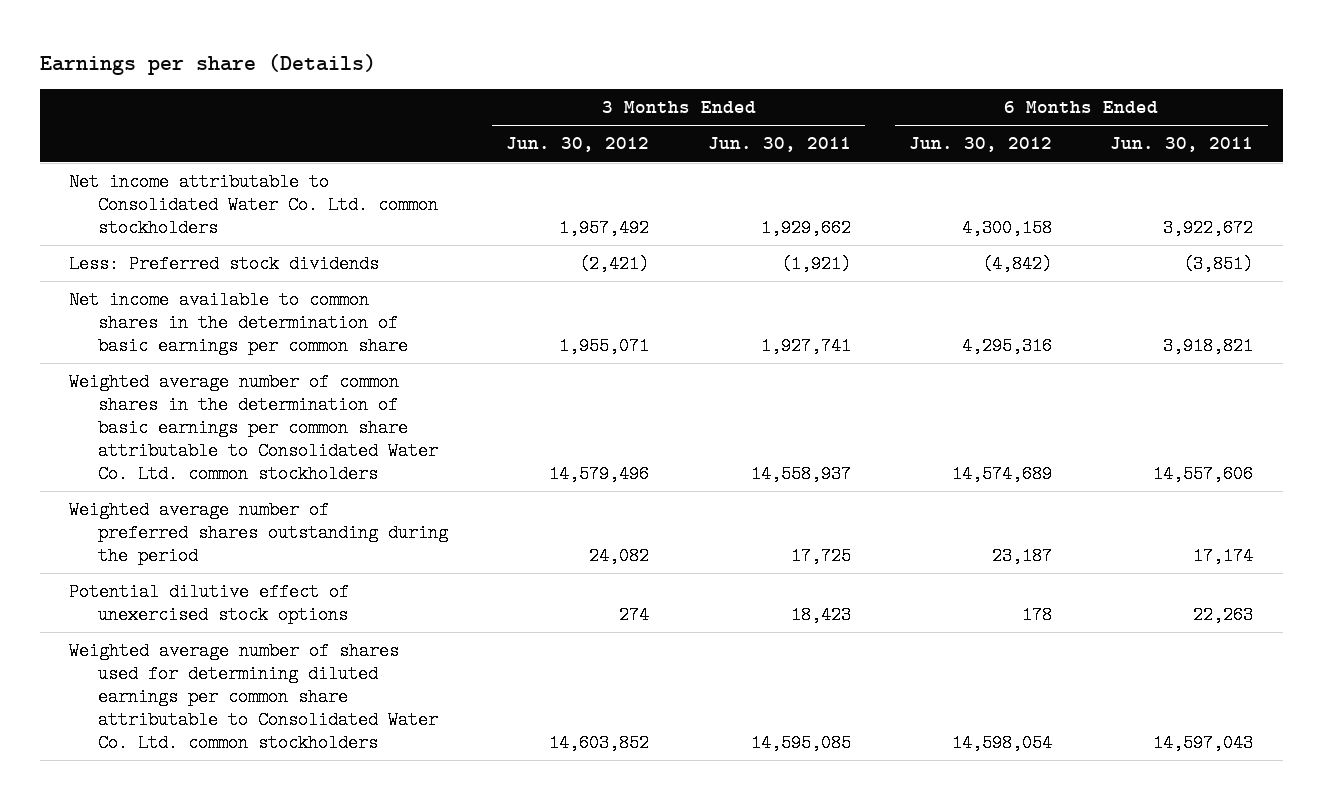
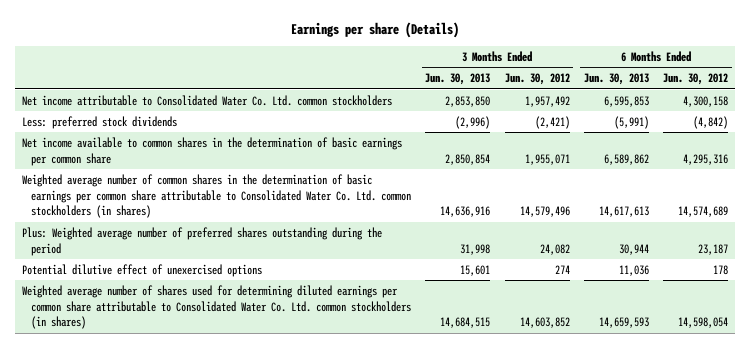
- | 3 Months Ended Jun. 30, 2012 | 3 Months Ended Jun. 30, 2011 | 6 Months Ended Jun. 30, 2012 | 6 Months Ended Jun. 30, 2011
+ | 3 Months Ended Jun. 30, 2013 | 3 Months Ended Jun. 30, 2012 | 6 Months Ended Jun. 30, 2013 | 6 Months Ended Jun. 30, 2012
- Less: Preferred stock dividends | (2,421) | (1,921) | (4,842) | (3,851)
+ Less: preferred stock dividends | (2,996) | (2,421) | (5,991) | (4,842)
- Weighted average number of common shares in the determination of basic earnings per common share attributable to Consolidated Water Co. Ltd. common stockholders | 14,579,496 | 14,558,937 | 14,574,689 | 14,557,606
- Weighted average number of preferred shares outstanding during the period | 24,082 | 17,725 | 23,187 | 17,174
- Potential dilutive effect of unexercised stock options | 274 | 18,423 | 178 | 22,263
- Weighted average number of shares used for determining diluted earnings per common share attributable to Consolidated Water Co. Ltd. common stockholders | 14,603,852 | 14,595,085 | 14,598,054 | 14,597,043
+ Weighted average number of common shares in the determination of basic earnings per common share attributable to Consolidated Water Co. Ltd. common stockholders (in shares) | 14,636,916 | 14,579,496 | 14,617,613 | 14,574,689
+ Plus: Weighted average number of preferred shares outstanding during the period | 31,998 | 24,082 | 30,944 | 23,187
+ Potential dilutive effect of unexercised options | 15,601 | 274 | 11,036 | 178
+ Weighted average number of shares used for determining diluted earnings per common share attributable to Consolidated Water Co. Ltd. common stockholders (in shares) | 14,684,515 | 14,603,852 | 14,659,593 | 14,598,054

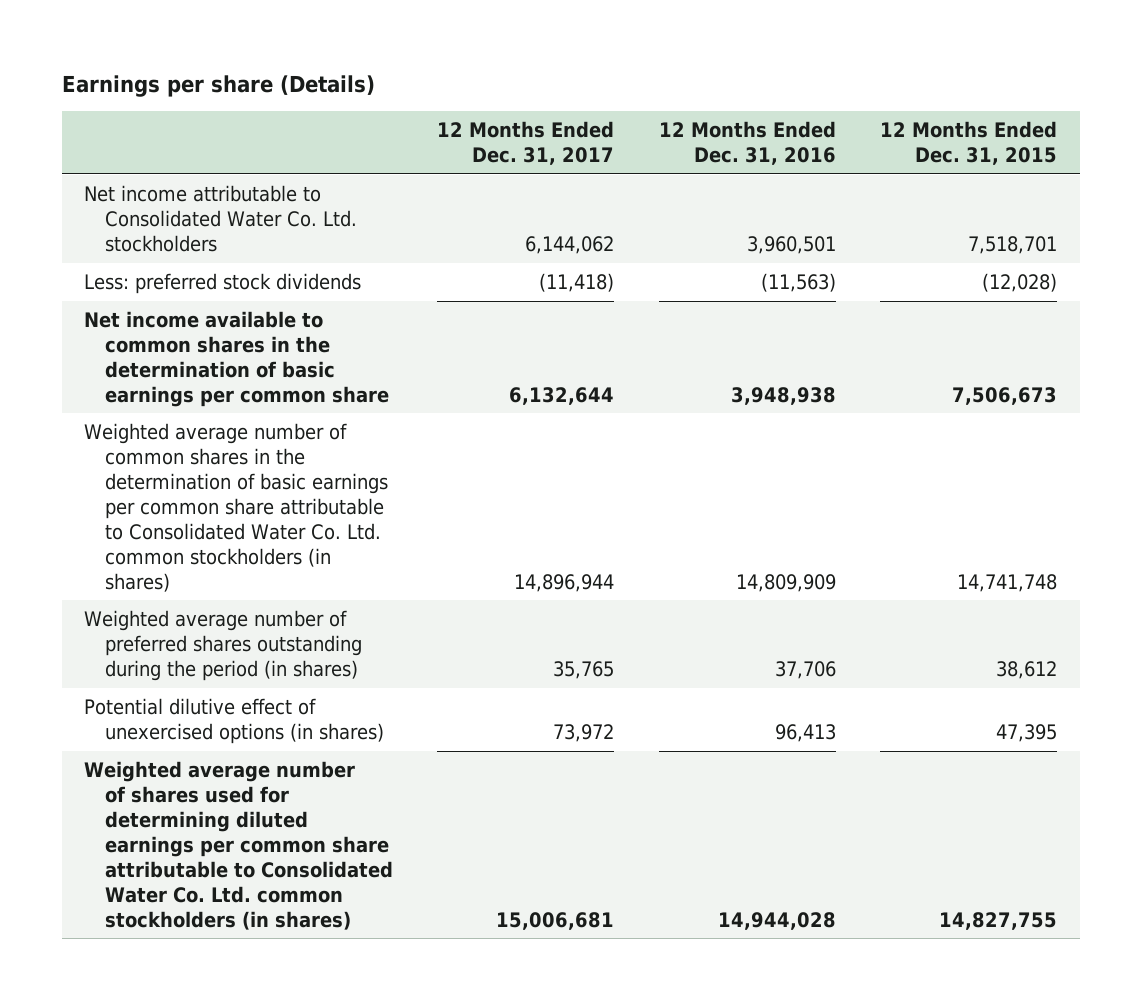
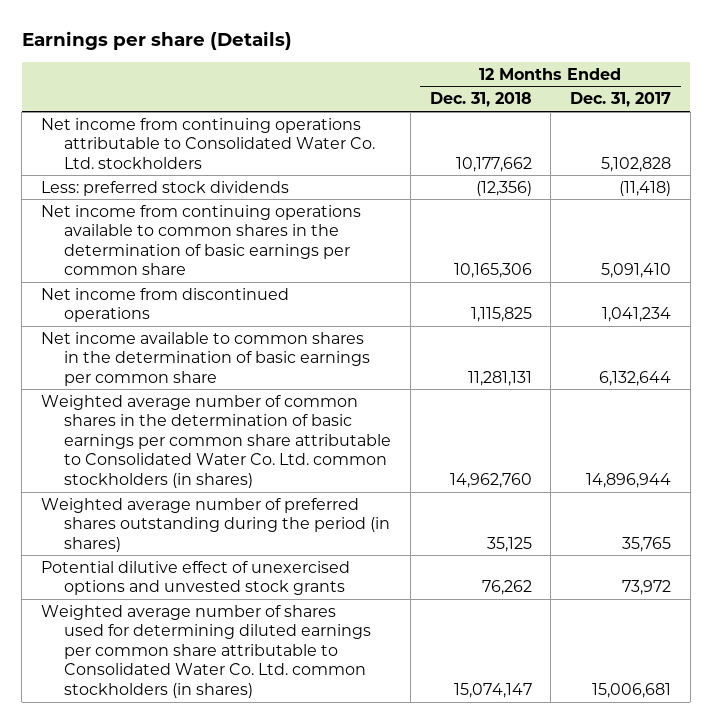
- | 12 Months Ended Dec. 31, 2017 | 12 Months Ended Dec. 31, 2016 | 12 Months Ended Dec. 31, 2015
+ | 12 Months Ended Dec. 31, 2018 | 12 Months Ended Dec. 31, 2017
- Net income attributable to Consolidated Water Co. Ltd. stockholders | 6,144,062 | 3,960,501 | 7,518,701
+ Net income from continuing operations attributable to Consolidated Water Co. Ltd. stockholders | 10,177,662 | 5,102,828
+ Net income from continuing operations available to common shares in the determination of basic earnings per common share | 10,165,306 | 5,091,410
+ Net income from discontinued operations | 1,115,825 | 1,041,234
- Potential dilutive effect of unexercised options (in shares) | 73,972 | 96,413 | 47,395
+ Potential dilutive effect of unexercised options and unvested stock grants | 76,262 | 73,972

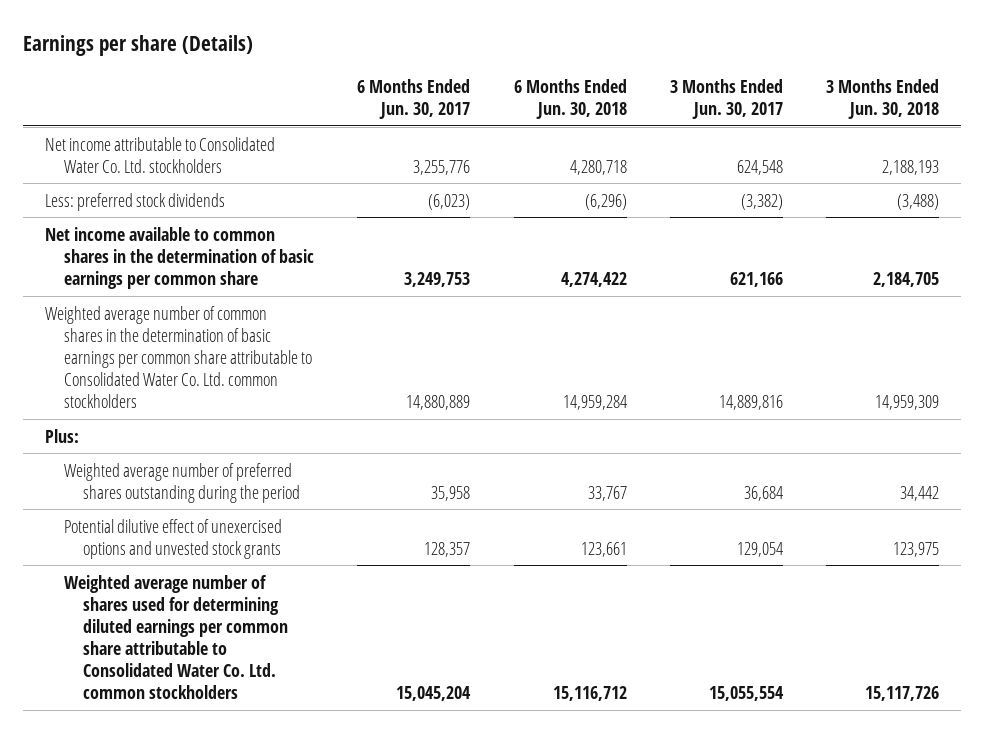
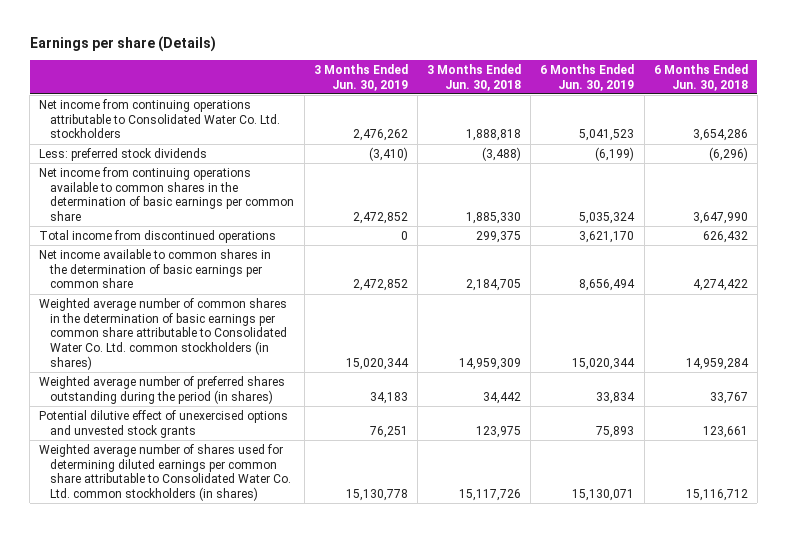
- | 6 Months Ended Jun. 30, 2017 | 6 Months Ended Jun. 30, 2018 | 3 Months Ended Jun. 30, 2017 | 3 Months Ended Jun. 30, 2018
+ | 3 Months Ended Jun. 30, 2019 | 3 Months Ended Jun. 30, 2018 | 6 Months Ended Jun. 30, 2019 | 6 Months Ended Jun. 30, 2018
- Net income attributable to Consolidated Water Co. Ltd. stockholders | 3,255,776 | 4,280,718 | 624,548 | 2,188,193
+ Net income from continuing operations attributable to Consolidated Water Co. Ltd. stockholders | 2,476,262 | 1,888,818 | 5,041,523 | 3,654,286
+ Net income from continuing operations available to common shares in the determination of basic earnings per common share | 2,472,852 | 1,885,330 | 5,035,324 | 3,647,990
+ Total income from discontinued operations | 0 | 299,375 | 3,621,170 | 626,432
- Weighted average number of common shares in the determination of basic earnings per common share attributable to Consolidated Water Co. Ltd. common stockholders | 14,880,889 | 14,959,284 | 14,889,816 | 14,959,309
- Plus:
- Weighted average number of preferred shares outstanding during the period | 35,958 | 33,767 | 36,684 | 34,442
+ Weighted average number of common shares in the determination of basic earnings per common share attributable to Consolidated Water Co. Ltd. common stockholders (in shares) | 15,020,344 | 14,959,309 | 15,020,344 | 14,959,284
+ Weighted average number of preferred shares outstanding during the period (in shares) | 34,183 | 34,442 | 33,834 | 33,767
- Weighted average number of shares used for determining diluted earnings per common share attributable to Consolidated Water Co. Ltd. common stockholders | 15,045,204 | 15,116,712 | 15,055,554 | 15,117,726
+ Weighted average number of shares used for determining diluted earnings per common share attributable to Consolidated Water Co. Ltd. common stockholders (in shares) | 15,130,778 | 15,117,726 | 15,130,071 | 15,116,712

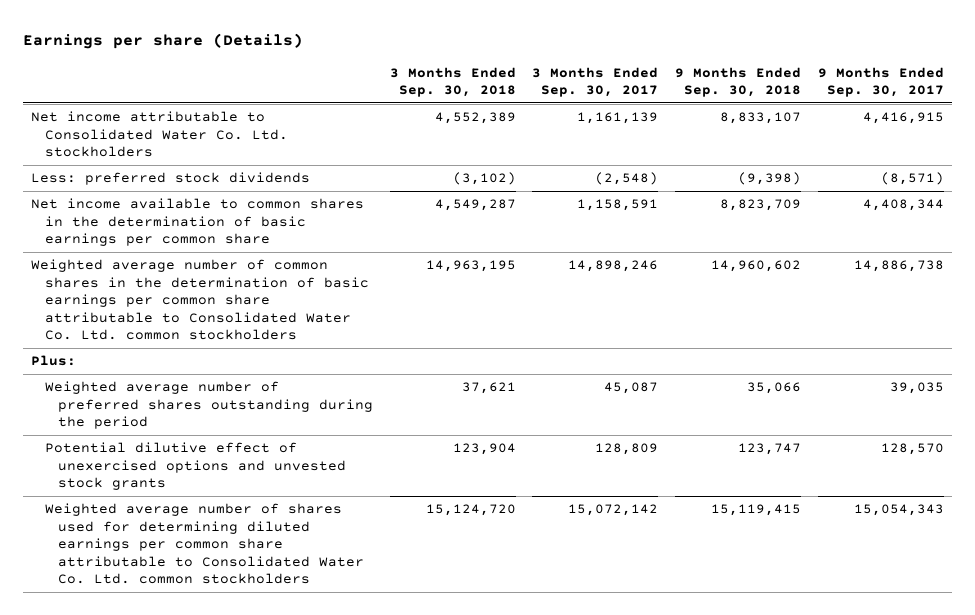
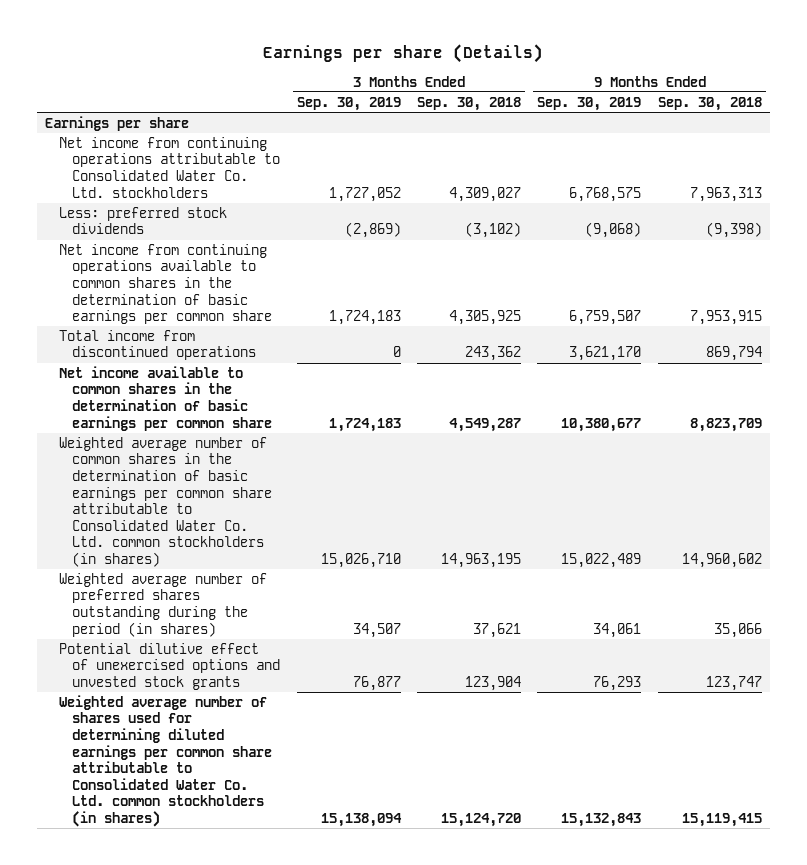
- | 3 Months Ended Sep. 30, 2018 | 3 Months Ended Sep. 30, 2017 | 9 Months Ended Sep. 30, 2018 | 9 Months Ended Sep. 30, 2017
+ | 3 Months Ended Sep. 30, 2019 | 3 Months Ended Sep. 30, 2018 | 9 Months Ended Sep. 30, 2019 | 9 Months Ended Sep. 30, 2018
- Net income attributable to Consolidated Water Co. Ltd. stockholders | 4,552,389 | 1,161,139 | 8,833,107 | 4,416,915
+ Earnings per share
+ Net income from continuing operations attributable to Consolidated Water Co. Ltd. stockholders | 1,727,052 | 4,309,027 | 6,768,575 | 7,963,313
+ Net income from continuing operations available to common shares in the determination of basic earnings per common share | 1,724,183 | 4,305,925 | 6,759,507 | 7,953,915
+ Total income from discontinued operations | 0 | 243,362 | 3,621,170 | 869,794
- Weighted average number of common shares in the determination of basic earnings per common share attributable to Consolidated Water Co. Ltd. common stockholders | 14,963,195 | 14,898,246 | 14,960,602 | 14,886,738
- Plus:
- Weighted average number of preferred shares outstanding during the period | 37,621 | 45,087 | 35,066 | 39,035
+ Weighted average number of common shares in the determination of basic earnings per common share attributable to Consolidated Water Co. Ltd. common stockholders (in shares) | 15,026,710 | 14,963,195 | 15,022,489 | 14,960,602
+ Weighted average number of preferred shares outstanding during the period (in shares) | 34,507 | 37,621 | 34,061 | 35,066
- Weighted average number of shares used for determining diluted earnings per common share attributable to Consolidated Water Co. Ltd. common stockholders | 15,124,720 | 15,072,142 | 15,119,415 | 15,054,343
+ Weighted average number of shares used for determining diluted earnings per common share attributable to Consolidated Water Co. Ltd. common stockholders (in shares) | 15,138,094 | 15,124,720 | 15,132,843 | 15,119,415

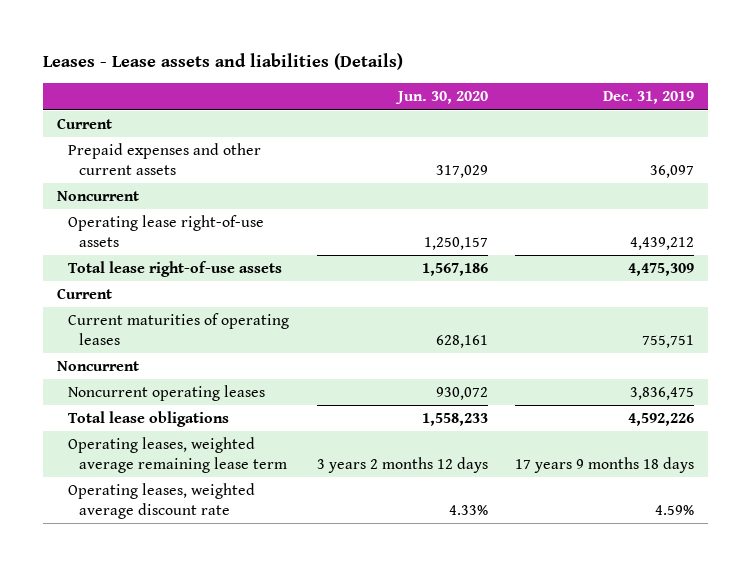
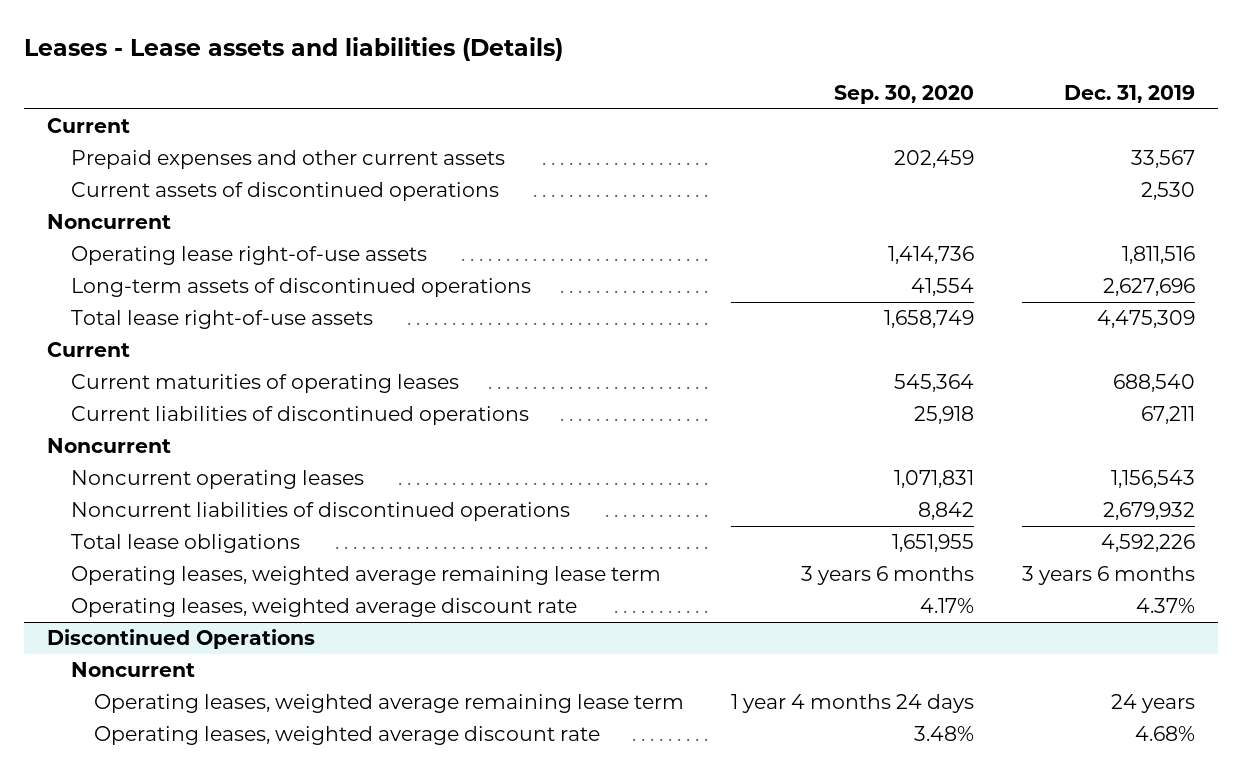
- | Jun. 30, 2020 | Dec. 31, 2019
+ | Sep. 30, 2020 | Dec. 31, 2019
- Prepaid expenses and other current assets | 317,029 | 36,097
+ Prepaid expenses and other current assets | 202,459 | 33,567
+ Current assets of discontinued operations | | 2,530
- Operating lease right-of-use assets | 1,250,157 | 4,439,212
+ Operating lease right-of-use assets | 1,414,736 | 1,811,516
+ Long-term assets of discontinued operations | 41,554 | 2,627,696
- Current maturities of operating leases | 628,161 | 755,751
+ Current maturities of operating leases | 545,364 | 688,540
+ Current liabilities of discontinued operations | 25,918 | 67,211
- Noncurrent operating leases | 930,072 | 3,836,475
+ Noncurrent operating leases | 1,071,831 | 1,156,543
+ Noncurrent liabilities of discontinued operations | 8,842 | 2,679,932
- Operating leases, weighted average remaining lease term | 3 years 2 months 12 days | 17 years 9 months 18 days
- Operating leases, weighted average discount rate | 4.33% | 4.59%
+ Operating leases, weighted average remaining lease term | 3 years 6 months | 3 years 6 months
+ Operating leases, weighted average discount rate | 4.17% | 4.37%
+ Discontinued Operations
+ Noncurrent
+ Operating leases, weighted average remaining lease term | 1 year 4 months 24 days | 24 years
+ Operating leases, weighted average discount rate | 3.48% | 4.68%

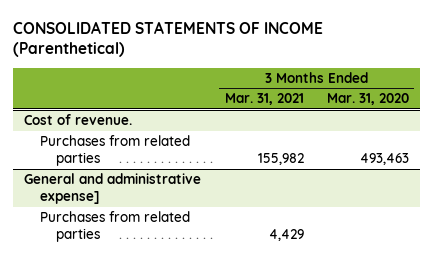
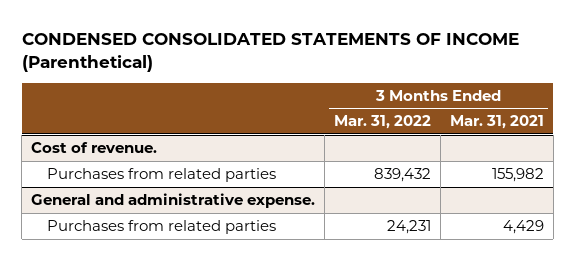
- CONSOLIDATED STATEMENTS OF INCOME (Parenthetical)
+ CONDENSED CONSOLIDATED STATEMENTS OF INCOME (Parenthetical)
- | 3 Months Ended Mar. 31, 2021 | 3 Months Ended Mar. 31, 2020
+ | 3 Months Ended Mar. 31, 2022 | 3 Months Ended Mar. 31, 2021
- General and administrative expense]
+ General and administrative expense.

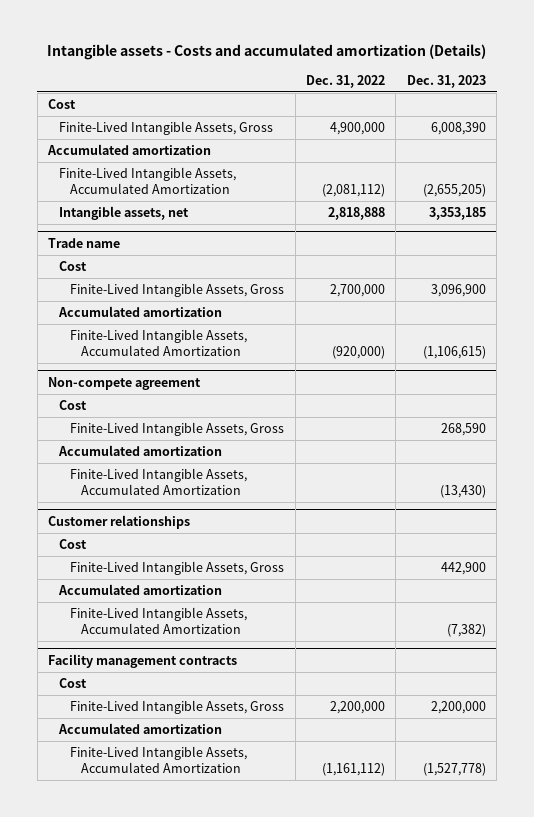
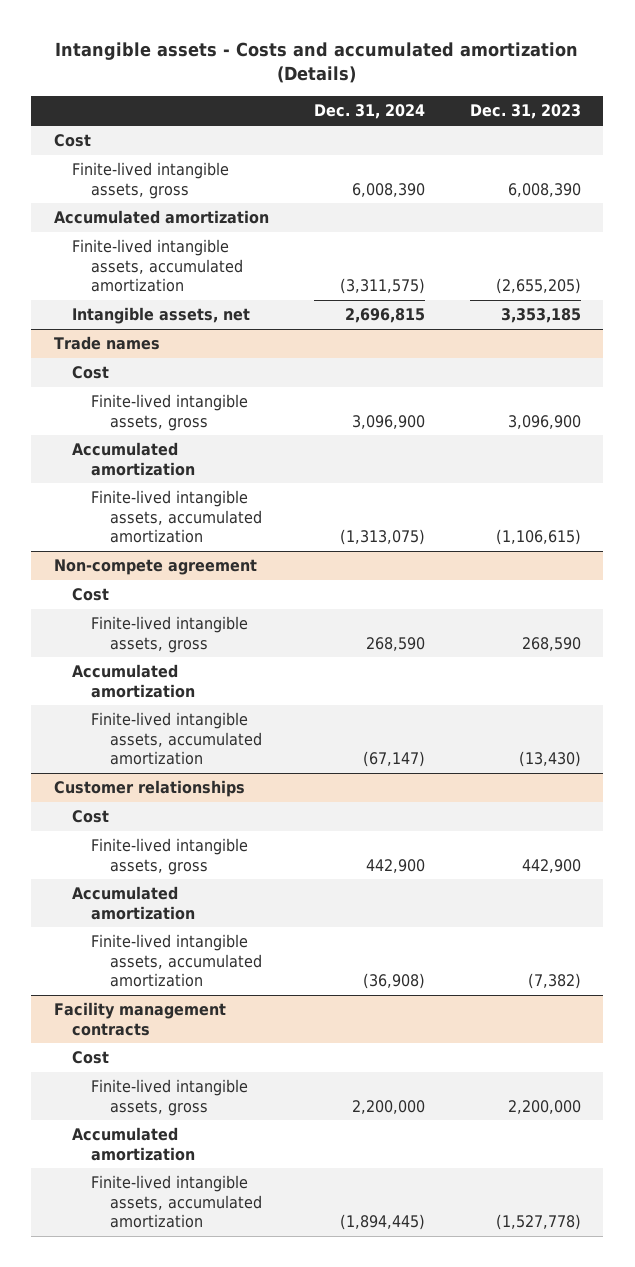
- | Dec. 31, 2022 | Dec. 31, 2023
+ | Dec. 31, 2024 | Dec. 31, 2023
- Finite-Lived Intangible Assets, Gross | 4,900,000 | 6,008,390
+ Finite-lived intangible assets, gross | 6,008,390 | 6,008,390
- Finite-Lived Intangible Assets, Accumulated Amortization | (2,081,112) | (2,655,205)
+ Finite-lived intangible assets, accumulated amortization | (3,311,575) | (2,655,205)
- Trade name
+ Trade names
- Finite-Lived Intangible Assets, Gross | 2,700,000 | 3,096,900
+ Finite-lived intangible assets, gross | 3,096,900 | 3,096,900
- Finite-Lived Intangible Assets, Accumulated Amortization | (920,000) | (1,106,615)
+ Finite-lived intangible assets, accumulated amortization | (1,313,075) | (1,106,615)
@ Non-compete agreement
- Finite-Lived Intangible Assets, Gross | | 268,590
+ Finite-lived intangible assets, gross | 268,590 | 268,590
- Finite-Lived Intangible Assets, Accumulated Amortization | | (13,430)
+ Finite-lived intangible assets, accumulated amortization | (67,147) | (13,430)
@ Customer relationships
- Finite-Lived Intangible Assets, Gross | | 442,900
+ Finite-lived intangible assets, gross | 442,900 | 442,900
- Finite-Lived Intangible Assets, Accumulated Amortization | | (7,382)
+ Finite-lived intangible assets, accumulated amortization | (36,908) | (7,382)
@ Facility management contracts
- Finite-Lived Intangible Assets, Gross | 2,200,000 | 2,200,000
+ Finite-lived intangible assets, gross | 2,200,000 | 2,200,000
- Finite-Lived Intangible Assets, Accumulated Amortization | (1,161,112) | (1,527,778)
+ Finite-lived intangible assets, accumulated amortization | (1,894,445) | (1,527,778)

